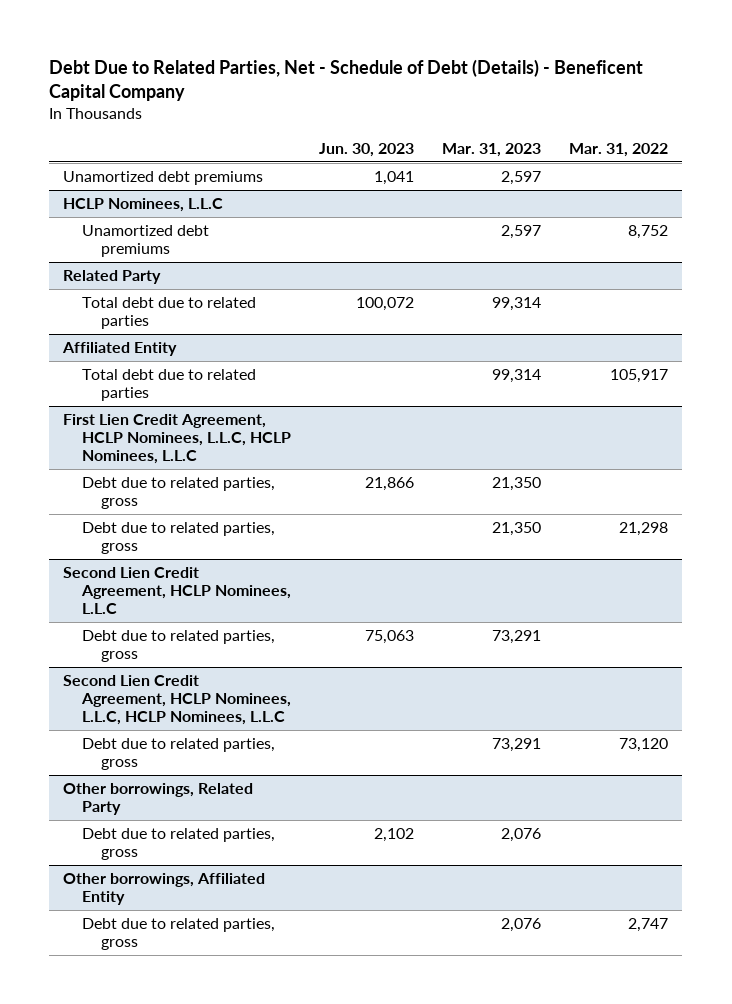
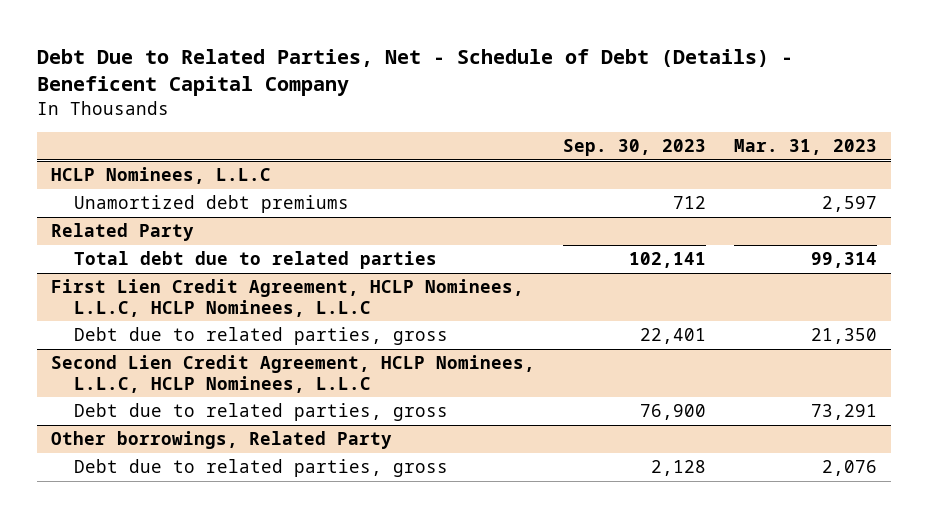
- | Jun. 30, 2023 | Mar. 31, 2023 | Mar. 31, 2022
+ | Sep. 30, 2023 | Mar. 31, 2023
- Unamortized debt premiums | 1,041 | 2,597 |
- Affiliated Entity
- Total debt due to related parties | | 99,314 | 105,917
@ First Lien Credit Agreement, HCLP Nominees, L.L.C, HCLP Nominees, L.L.C
- Debt due to related parties, gross | | 21,350 | 21,298
- Second Lien Credit Agreement, HCLP Nominees, L.L.C
- Debt due to related parties, gross | 75,063 | 73,291 |
- Other borrowings, Affiliated Entity
- Debt due to related parties, gross | | 2,076 | 2,747

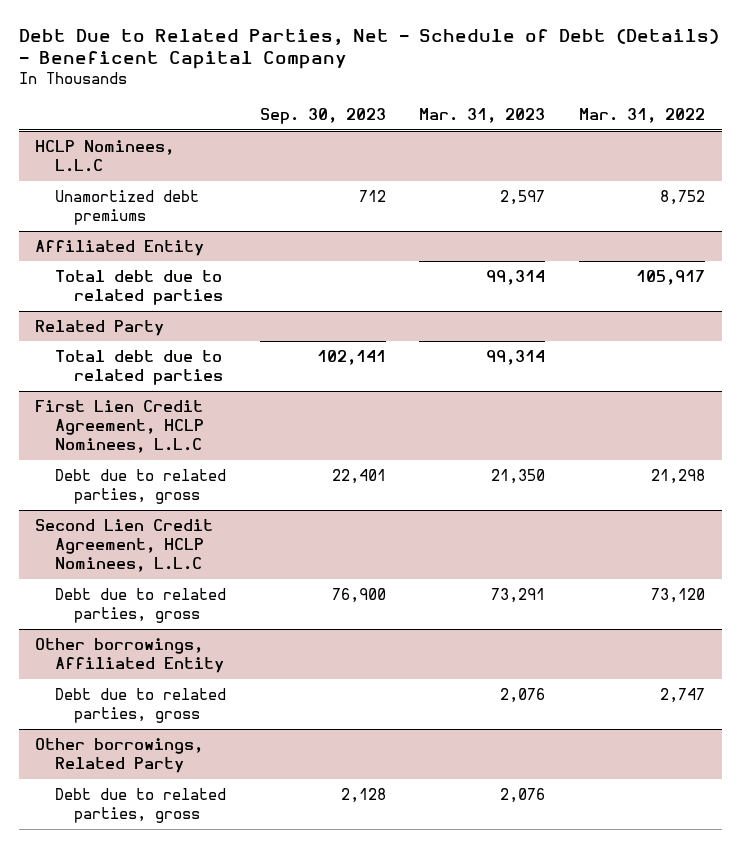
- | Sep. 30, 2023 | Mar. 31, 2023
+ | Sep. 30, 2023 | Mar. 31, 2023 | Mar. 31, 2022
+ Affiliated Entity
+ Total debt due to related parties | | 99,314 | 105,917
- First Lien Credit Agreement, HCLP Nominees, L.L.C, HCLP Nominees, L.L.C
+ First Lien Credit Agreement, HCLP Nominees, L.L.C
- Second Lien Credit Agreement, HCLP Nominees, L.L.C, HCLP Nominees, L.L.C
+ Second Lien Credit Agreement, HCLP Nominees, L.L.C
+ Other borrowings, Affiliated Entity
+ Debt due to related parties, gross | | 2,076 | 2,747

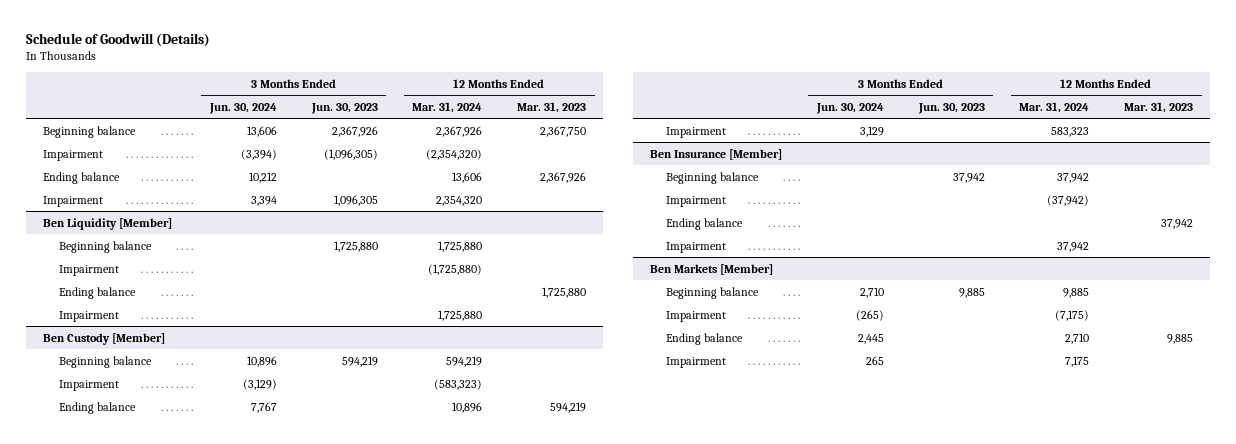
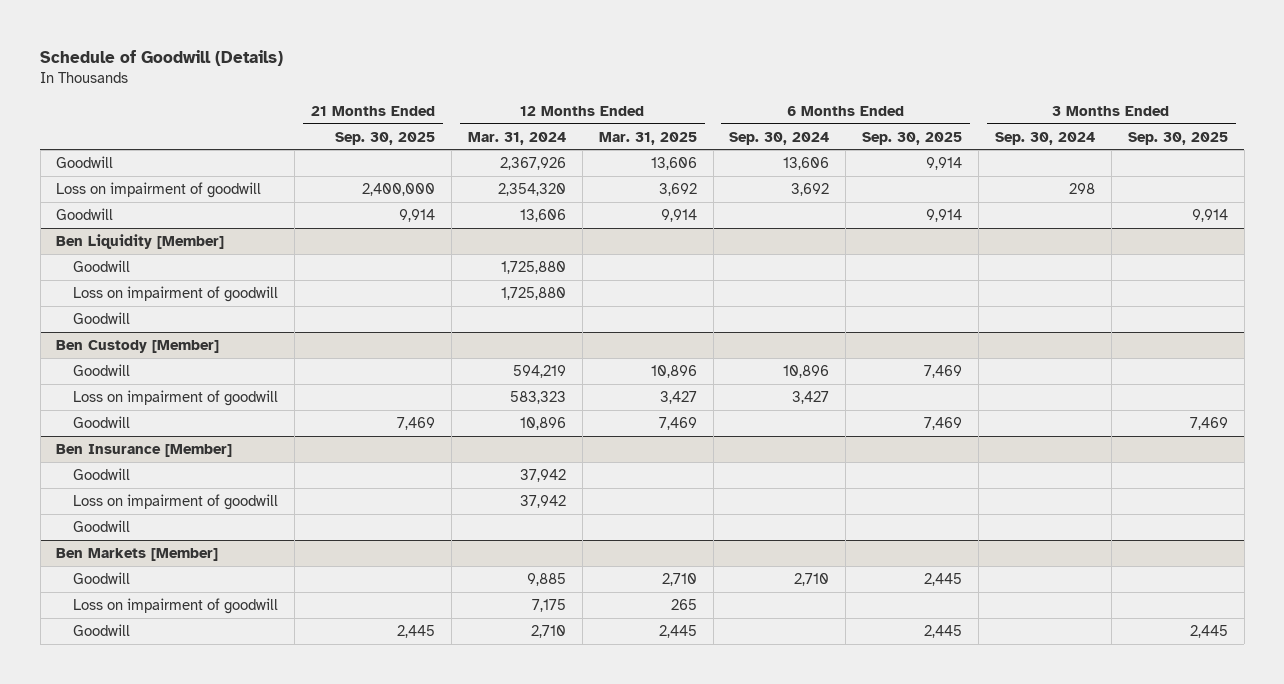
- | 3 Months Ended Jun. 30, 2024 | 3 Months Ended Jun. 30, 2023 | 12 Months Ended Mar. 31, 2024 | 12 Months Ended Mar. 31, 2023
+ | 21 Months Ended Sep. 30, 2025 | 12 Months Ended Mar. 31, 2024 | 12 Months Ended Mar. 31, 2025 | 6 Months Ended Sep. 30, 2024 | 6 Months Ended Sep. 30, 2025 | 3 Months Ended Sep. 30, 2024 | 3 Months Ended Sep. 30, 2025
- Beginning balance | 13,606 | 2,367,926 | 2,367,926 | 2,367,750
- Impairment | (3,394) | (1,096,305) | (2,354,320) |
- Ending balance | 10,212 | | 13,606 | 2,367,926
- Impairment | 3,394 | 1,096,305 | 2,354,320 |
+ Goodwill | | 2,367,926 | 13,606 | 13,606 | 9,914 | |
+ Loss on impairment of goodwill | 2,400,000 | 2,354,320 | 3,692 | 3,692 | | 298 |
+ Goodwill | 9,914 | 13,606 | 9,914 | | 9,914 | | 9,914
@ Ben Liquidity [Member]
- Beginning balance | | 1,725,880 | 1,725,880 |
- Impairment | | | (1,725,880) |
- Ending balance | | | | 1,725,880
- Impairment | | | 1,725,880 |
+ Goodwill | | 1,725,880 | | | | |
+ Loss on impairment of goodwill | | 1,725,880 | | | | |
+ Goodwill
@ Ben Custody [Member]
- Beginning balance | 10,896 | 594,219 | 594,219 |
- Impairment | (3,129) | | (583,323) |
- Ending balance | 7,767 | | 10,896 | 594,219
- Impairment | 3,129 | | 583,323 |
+ Goodwill | | 594,219 | 10,896 | 10,896 | 7,469 | |
+ Loss on impairment of goodwill | | 583,323 | 3,427 | 3,427 | | |
+ Goodwill | 7,469 | 10,896 | 7,469 | | 7,469 | | 7,469
@ Ben Insurance [Member]
- Beginning balance | | 37,942 | 37,942 |
- Impairment | | | (37,942) |
- Ending balance | | | | 37,942
- Impairment | | | 37,942 |
+ Goodwill | | 37,942 | | | | |
+ Loss on impairment of goodwill | | 37,942 | | | | |
+ Goodwill
@ Ben Markets [Member]
- Beginning balance | 2,710 | 9,885 | 9,885 |
- Impairment | (265) | | (7,175) |
- Ending balance | 2,445 | | 2,710 | 9,885
- Impairment | 265 | | 7,175 |
+ Goodwill | | 9,885 | 2,710 | 2,710 | 2,445 | |
+ Loss on impairment of goodwill | | 7,175 | 265 | | | |
+ Goodwill | 2,445 | 2,710 | 2,445 | | 2,445 | | 2,445

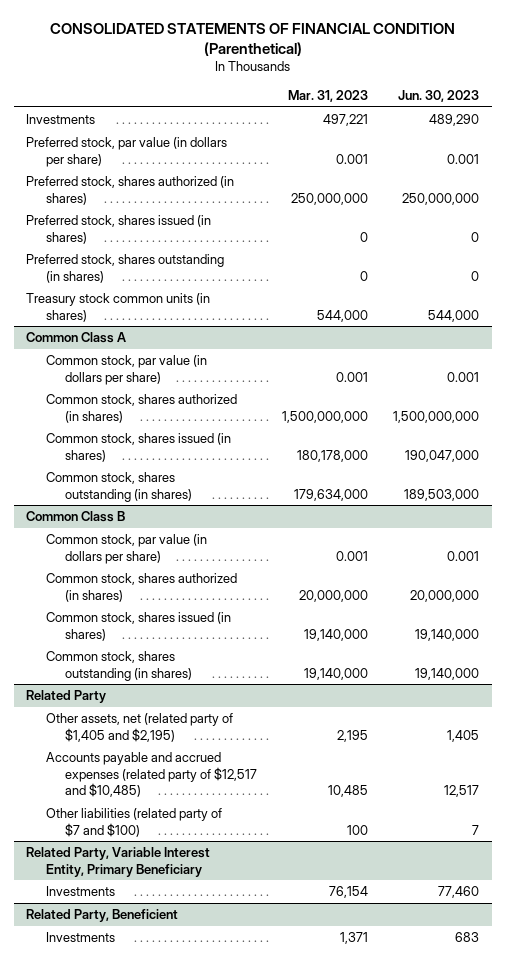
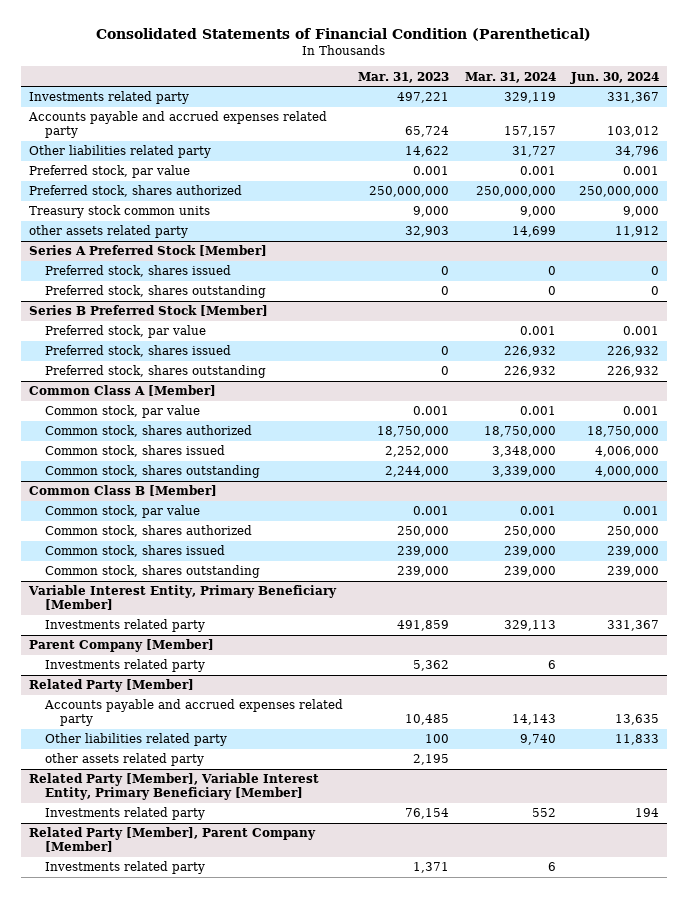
- CONSOLIDATED STATEMENTS OF FINANCIAL CONDITION (Parenthetical)
+ Consolidated Statements of Financial Condition (Parenthetical)
- | Mar. 31, 2023 | Jun. 30, 2023
+ | Mar. 31, 2023 | Mar. 31, 2024 | Jun. 30, 2024
- Investments | 497,221 | 489,290
- Preferred stock, par value (in dollars per share) | 0.001 | 0.001
- Preferred stock, shares authorized (in shares) | 250,000,000 | 250,000,000
- Preferred stock, shares issued (in shares) | 0 | 0
- Preferred stock, shares outstanding (in shares) | 0 | 0
- Treasury stock common units (in shares) | 544,000 | 544,000
- Common Class A
- Common stock, par value (in dollars per share) | 0.001 | 0.001
- Common stock, shares authorized (in shares) | 1,500,000,000 | 1,500,000,000
- Common stock, shares issued (in shares) | 180,178,000 | 190,047,000
- Common stock, shares outstanding (in shares) | 179,634,000 | 189,503,000
- Common Class B
- Common stock, par value (in dollars per share) | 0.001 | 0.001
- Common stock, shares authorized (in shares) | 20,000,000 | 20,000,000
- Common stock, shares issued (in shares) | 19,140,000 | 19,140,000
- Common stock, shares outstanding (in shares) | 19,140,000 | 19,140,000
- Related Party
- Other assets, net (related party of $1,405 and $2,195) | 2,195 | 1,405
- Accounts payable and accrued expenses (related party of $12,517 and $10,485) | 10,485 | 12,517
- Other liabilities (related party of $7 and $100) | 100 | 7
- Related Party, Variable Interest Entity, Primary Beneficiary
- Investments | 76,154 | 77,460
- Related Party, Beneficient
- Investments | 1,371 | 683
+ Investments related party | 497,221 | 329,119 | 331,367
+ Accounts payable and accrued expenses related party | 65,724 | 157,157 | 103,012
+ Other liabilities related party | 14,622 | 31,727 | 34,796
+ Preferred stock, par value | 0.001 | 0.001 | 0.001
+ Preferred stock, shares authorized | 250,000,000 | 250,000,000 | 250,000,000
+ Treasury stock common units | 9,000 | 9,000 | 9,000
+ other assets related party | 32,903 | 14,699 | 11,912
+ Series A Preferred Stock [Member]
+ Preferred stock, shares issued | 0 | 0 | 0
+ Preferred stock, shares outstanding | 0 | 0 | 0
+ Series B Preferred Stock [Member]
+ Preferred stock, par value | | 0.001 | 0.001
+ Preferred stock, shares issued | 0 | 226,932 | 226,932
+ Preferred stock, shares outstanding | 0 | 226,932 | 226,932
+ Common Class A [Member]
+ Common stock, par value | 0.001 | 0.001 | 0.001
+ Common stock, shares authorized | 18,750,000 | 18,750,000 | 18,750,000
+ Common stock, shares issued | 2,252,000 | 3,348,000 | 4,006,000
+ Common stock, shares outstanding | 2,244,000 | 3,339,000 | 4,000,000
+ Common Class B [Member]
+ Common stock, par value | 0.001 | 0.001 | 0.001
+ Common stock, shares authorized | 250,000 | 250,000 | 250,000
+ Common stock, shares issued | 239,000 | 239,000 | 239,000
+ Common stock, shares outstanding | 239,000 | 239,000 | 239,000
+ Variable Interest Entity, Primary Beneficiary [Member]
+ Investments related party | 491,859 | 329,113 | 331,367
+ Parent Company [Member]
+ Investments related party | 5,362 | 6 |
+ Related Party [Member]
+ Accounts payable and accrued expenses related party | 10,485 | 14,143 | 13,635
+ Other liabilities related party | 100 | 9,740 | 11,833
+ other assets related party | 2,195 | |
+ Related Party [Member], Variable Interest Entity, Primary Beneficiary [Member]
+ Investments related party | 76,154 | 552 | 194
+ Related Party [Member], Parent Company [Member]
+ Investments related party | 1,371 | 6 |

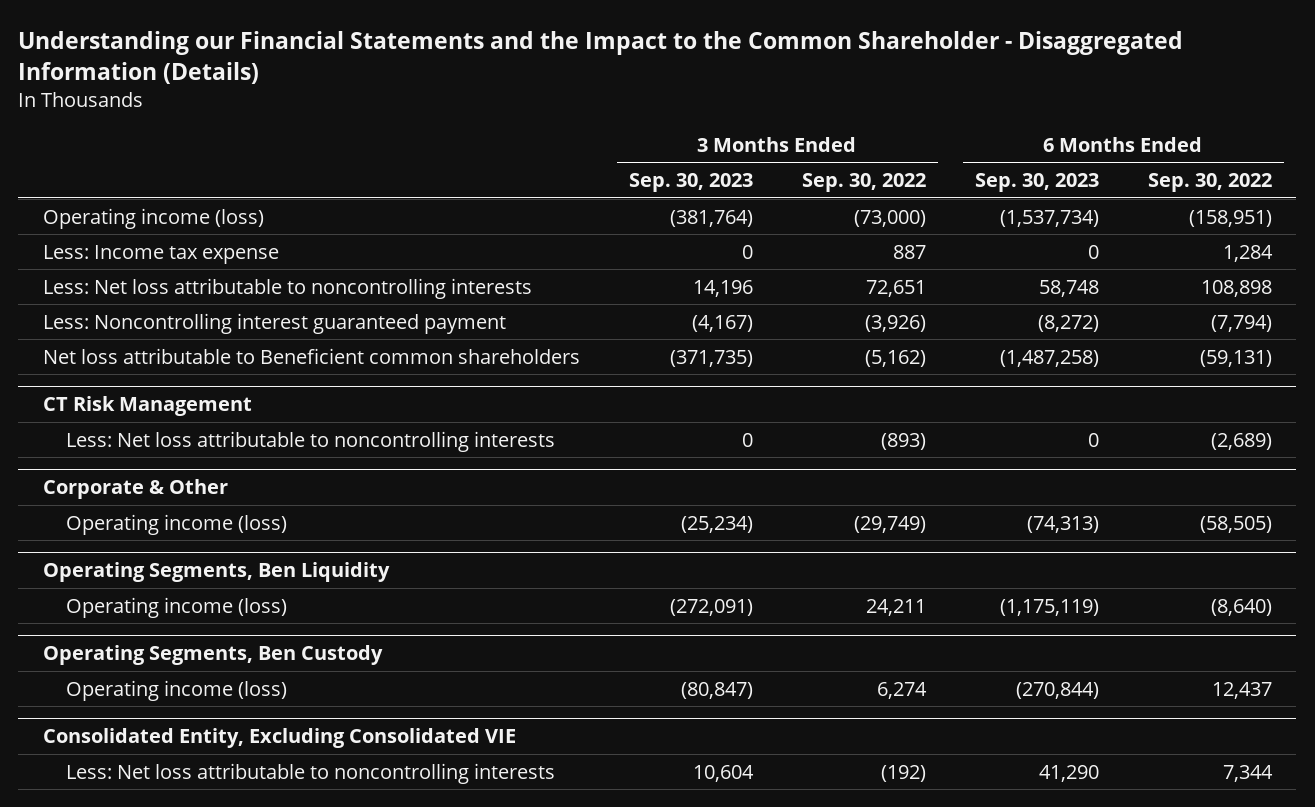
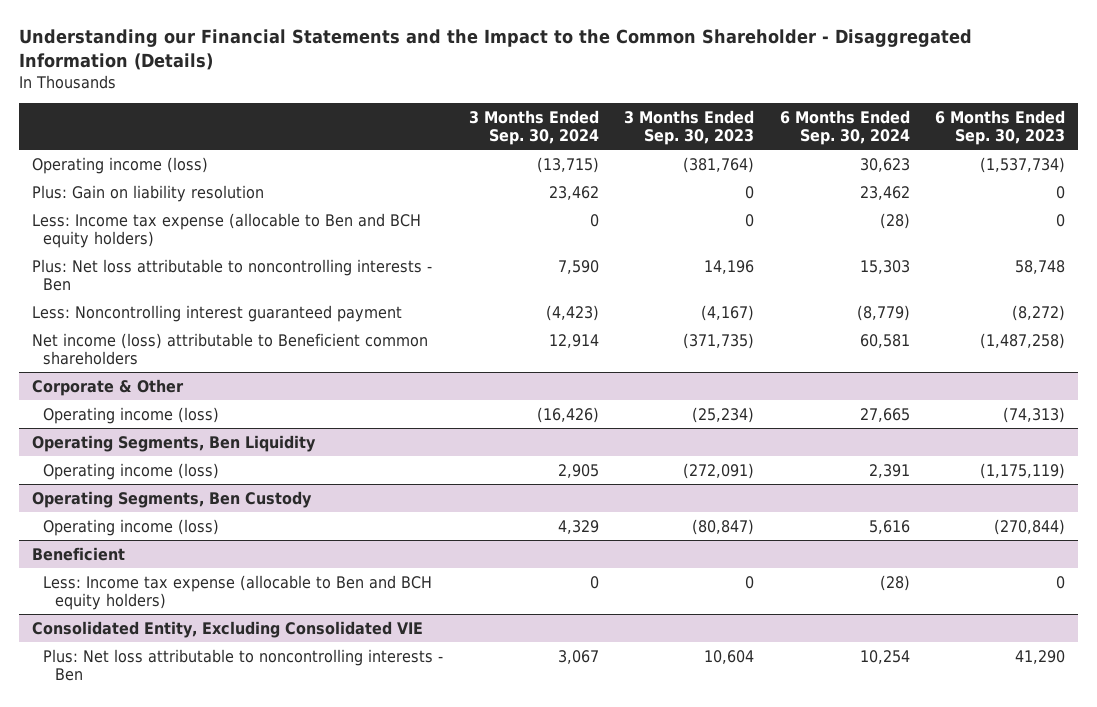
- | 3 Months Ended Sep. 30, 2023 | 3 Months Ended Sep. 30, 2022 | 6 Months Ended Sep. 30, 2023 | 6 Months Ended Sep. 30, 2022
+ | 3 Months Ended Sep. 30, 2024 | 3 Months Ended Sep. 30, 2023 | 6 Months Ended Sep. 30, 2024 | 6 Months Ended Sep. 30, 2023
- Less: Income tax expense | 0 | 887 | 0 | 1,284
- Less: Net loss attributable to noncontrolling interests | 14,196 | 72,651 | 58,748 | 108,898
+ Plus: Gain on liability resolution | 23,462 | 0 | 23,462 | 0
+ Less: Income tax expense (allocable to Ben and BCH equity holders) | 0 | 0 | (28) | 0
+ Plus: Net loss attributable to noncontrolling interests - Ben | 7,590 | 14,196 | 15,303 | 58,748
- Net loss attributable to Beneficient common shareholders | (371,735) | (5,162) | (1,487,258) | (59,131)
- CT Risk Management
- Less: Net loss attributable to noncontrolling interests | 0 | (893) | 0 | (2,689)
+ Net income (loss) attributable to Beneficient common shareholders | 12,914 | (371,735) | 60,581 | (1,487,258)
+ Beneficient
+ Less: Income tax expense (allocable to Ben and BCH equity holders) | 0 | 0 | (28) | 0
@ Consolidated Entity, Excluding Consolidated VIE
- Less: Net loss attributable to noncontrolling interests | 10,604 | (192) | 41,290 | 7,344
+ Plus: Net loss attributable to noncontrolling interests - Ben | 3,067 | 10,604 | 10,254 | 41,290

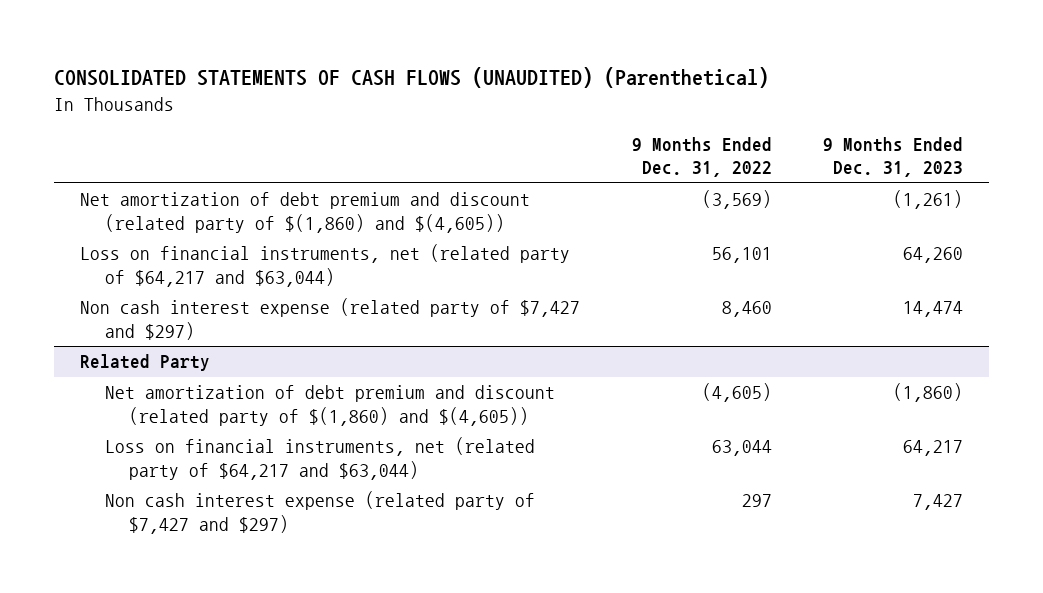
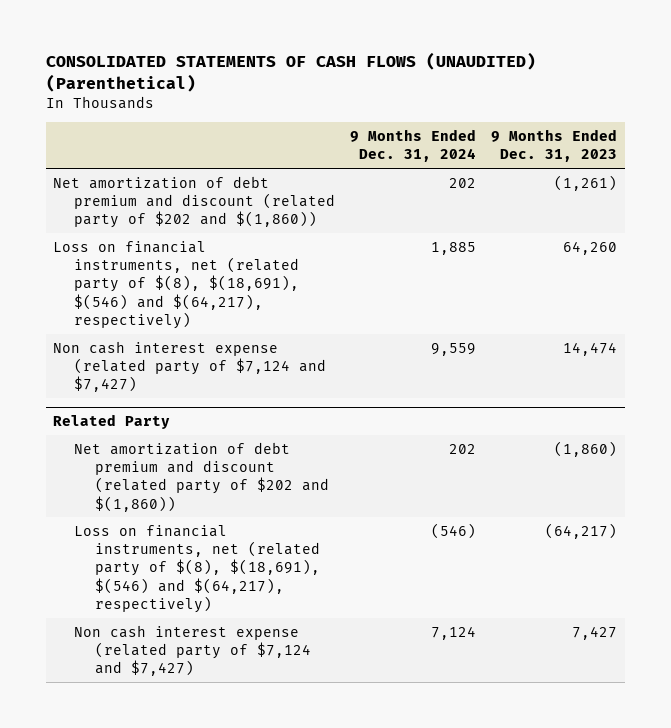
- | 9 Months Ended Dec. 31, 2022 | 9 Months Ended Dec. 31, 2023
+ | 9 Months Ended Dec. 31, 2024 | 9 Months Ended Dec. 31, 2023
- Net amortization of debt premium and discount (related party of $(1,860) and $(4,605)) | (3,569) | (1,261)
- Loss on financial instruments, net (related party of $64,217 and $63,044) | 56,101 | 64,260
- Non cash interest expense (related party of $7,427 and $297) | 8,460 | 14,474
+ Net amortization of debt premium and discount (related party of $202 and $(1,860)) | 202 | (1,261)
+ Loss on financial instruments, net (related party of $(8), $(18,691), $(546) and $(64,217), respectively) | 1,885 | 64,260
+ Non cash interest expense (related party of $7,124 and $7,427) | 9,559 | 14,474
@ Related Party
- Net amortization of debt premium and discount (related party of $(1,860) and $(4,605)) | (4,605) | (1,860)
- Loss on financial instruments, net (related party of $64,217 and $63,044) | 63,044 | 64,217
- Non cash interest expense (related party of $7,427 and $297) | 297 | 7,427
+ Net amortization of debt premium and discount (related party of $202 and $(1,860)) | 202 | (1,860)
+ Loss on financial instruments, net (related party of $(8), $(18,691), $(546) and $(64,217), respectively) | (546) | (64,217)
+ Non cash interest expense (related party of $7,124 and $7,427) | 7,124 | 7,427

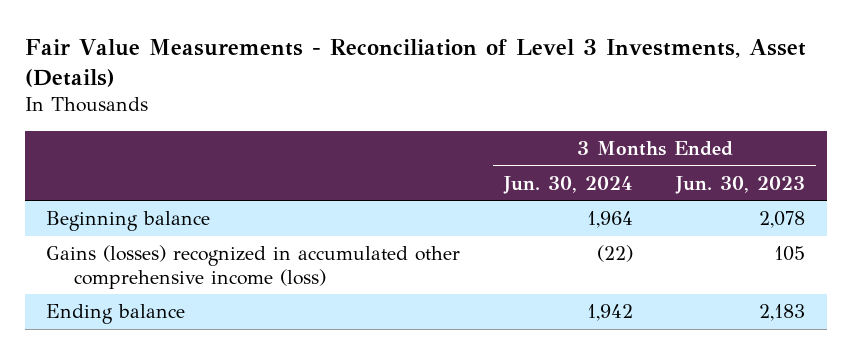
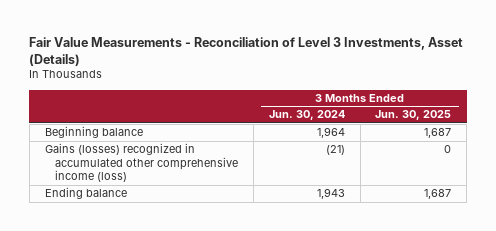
- | 3 Months Ended Jun. 30, 2024 | 3 Months Ended Jun. 30, 2023
+ | 3 Months Ended Jun. 30, 2024 | 3 Months Ended Jun. 30, 2025
- Gains (losses) recognized in accumulated other comprehensive income (loss) | (22) | 105
- Ending balance | 1,942 | 2,183
+ Gains (losses) recognized in accumulated other comprehensive income (loss) | (21) | 0
+ Ending balance | 1,943 | 1,687

